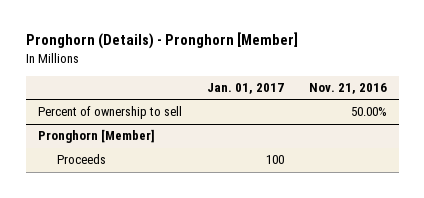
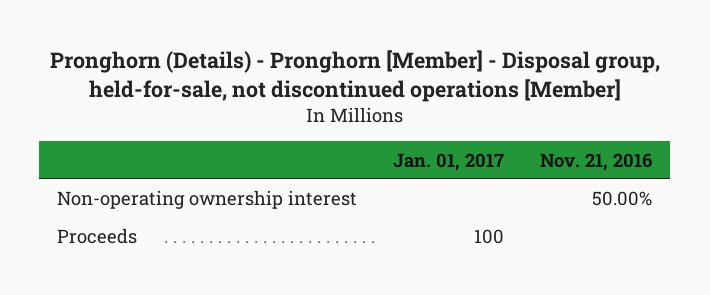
- Pronghorn (Details) - Pronghorn [Member]
+ Pronghorn (Details) - Pronghorn [Member] - Disposal group, held-for-sale, not discontinued operations [Member]
- Percent of ownership to sell | | 50.00%
- Pronghorn [Member]
- Proceeds | 100 |
+ Non-operating ownership interest | | 50.00%
+ Proceeds | 100 |

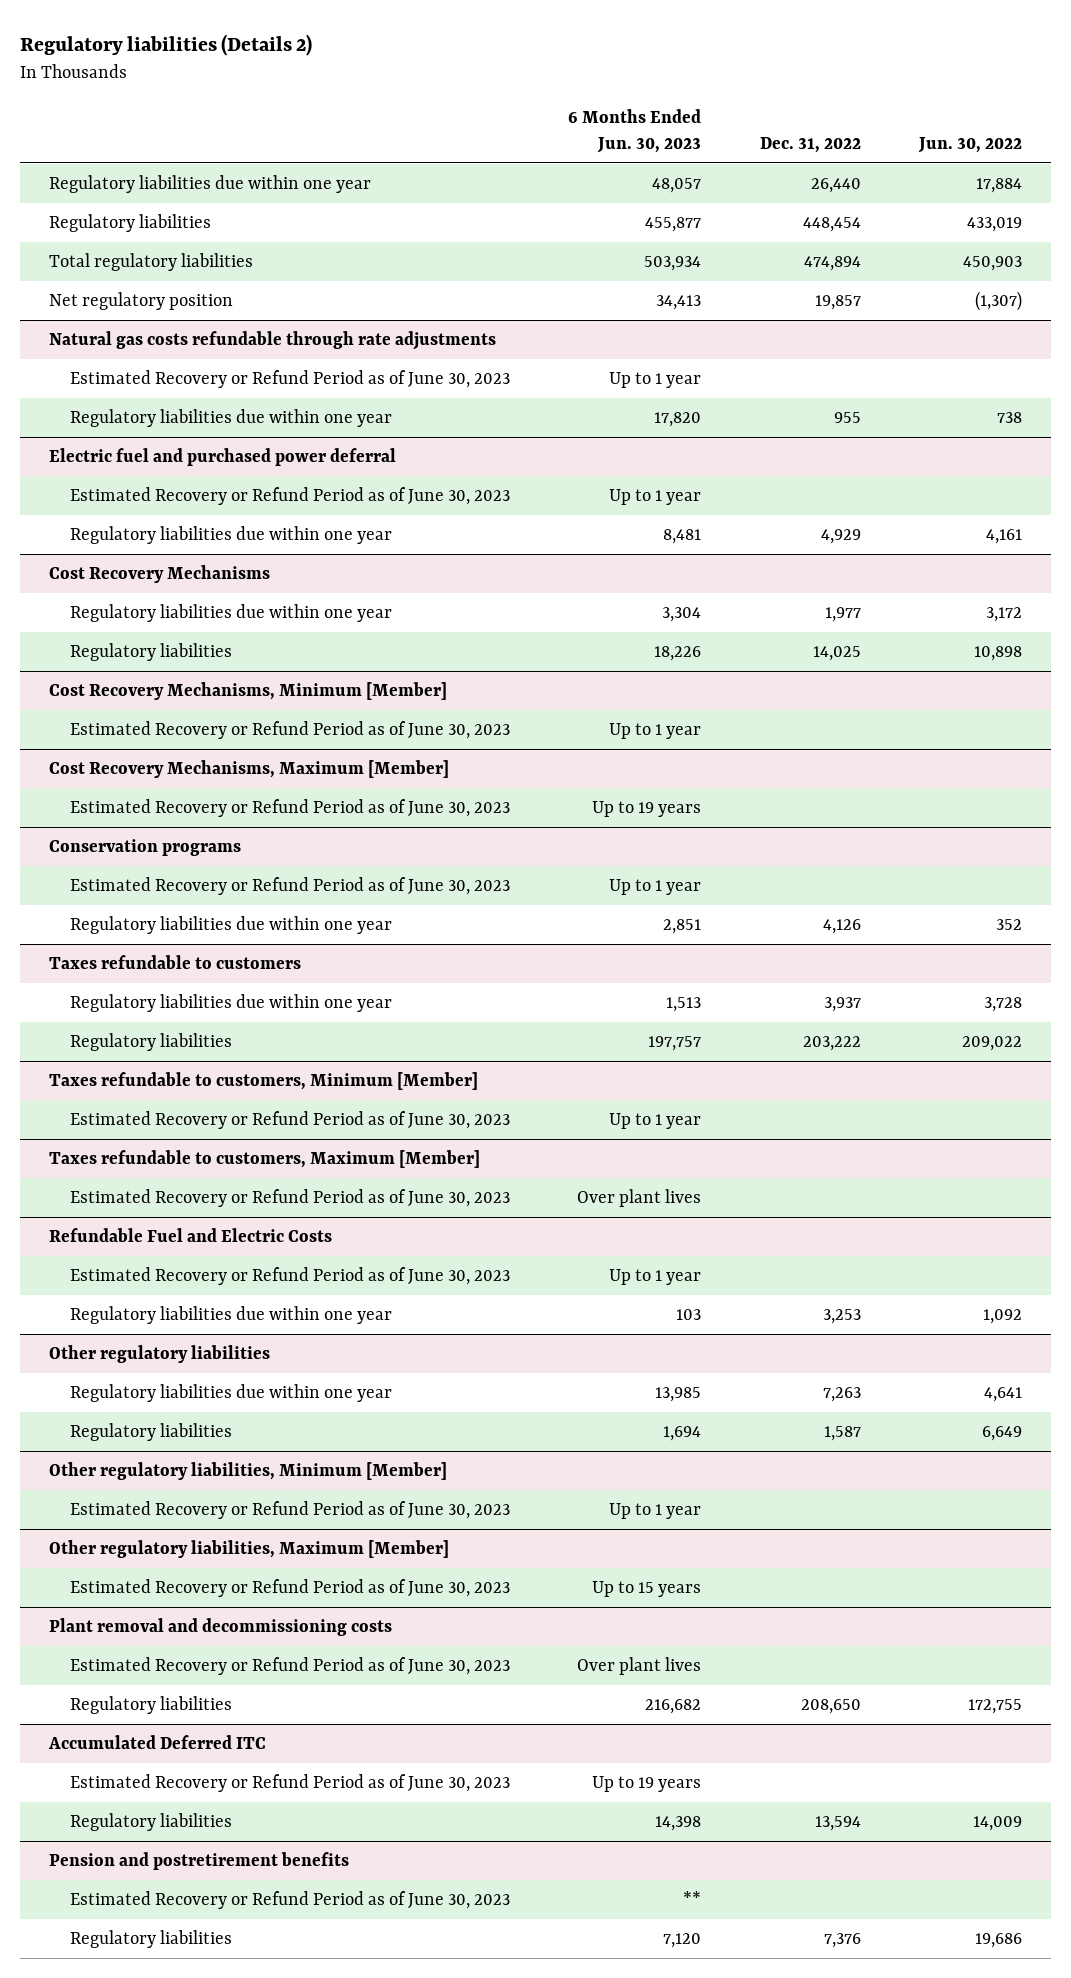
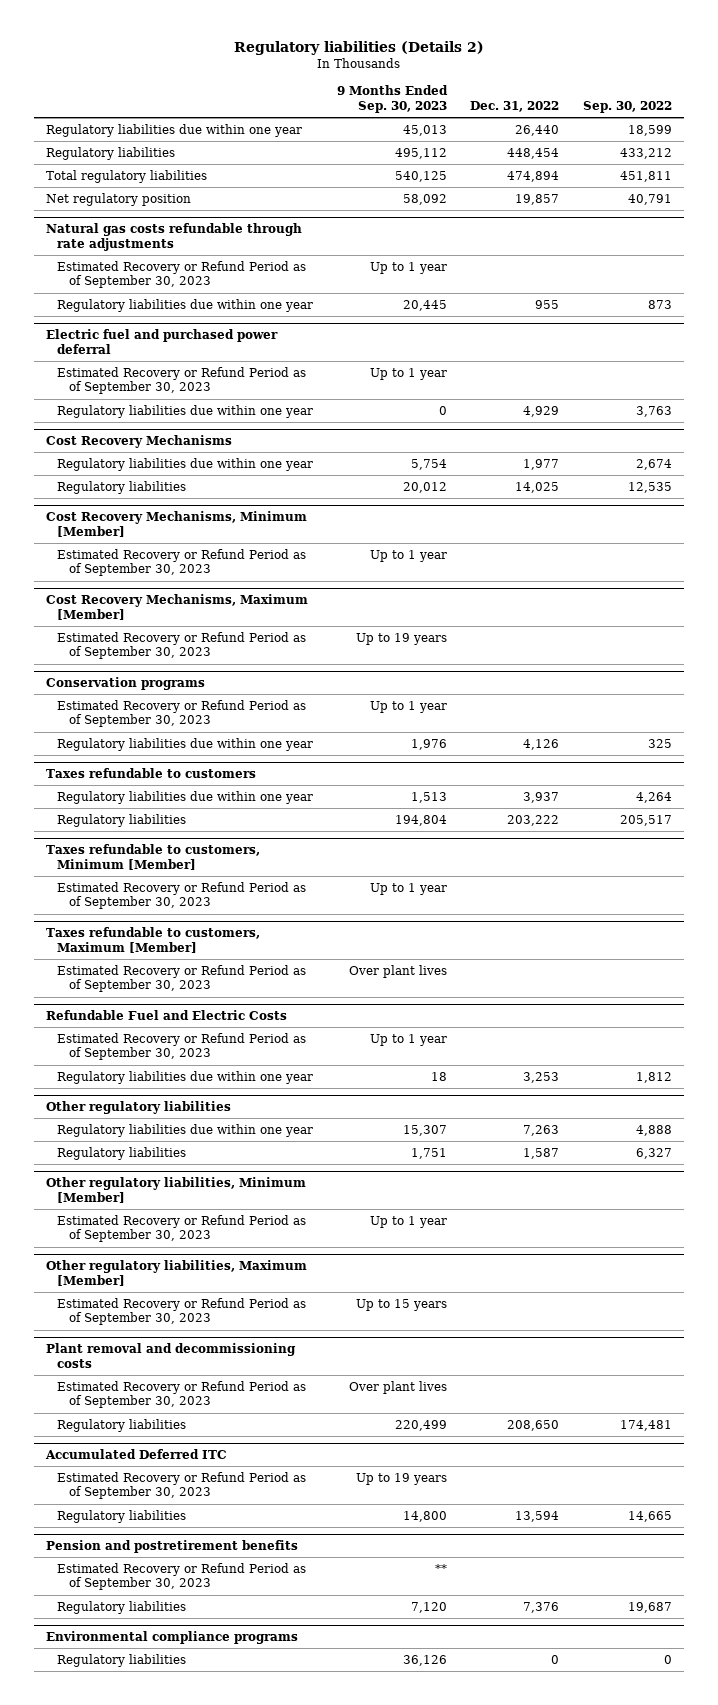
- | 6 Months Ended Jun. 30, 2023 | Dec. 31, 2022 | Jun. 30, 2022
+ | 9 Months Ended Sep. 30, 2023 | Dec. 31, 2022 | Sep. 30, 2022
@ Natural gas costs refundable through rate adjustments
- Estimated Recovery or Refund Period as of June 30, 2023 | Up to 1 year | |
+ Estimated Recovery or Refund Period as of September 30, 2023 | Up to 1 year | |
@ Electric fuel and purchased power deferral
- Estimated Recovery or Refund Period as of June 30, 2023 | Up to 1 year | |
+ Estimated Recovery or Refund Period as of September 30, 2023 | Up to 1 year | |
@ Cost Recovery Mechanisms, Minimum [Member]
- Estimated Recovery or Refund Period as of June 30, 2023 | Up to 1 year | |
+ Estimated Recovery or Refund Period as of September 30, 2023 | Up to 1 year | |
@ Cost Recovery Mechanisms, Maximum [Member]
- Estimated Recovery or Refund Period as of June 30, 2023 | Up to 19 years | |
+ Estimated Recovery or Refund Period as of September 30, 2023 | Up to 19 years | |
@ Conservation programs
- Estimated Recovery or Refund Period as of June 30, 2023 | Up to 1 year | |
+ Estimated Recovery or Refund Period as of September 30, 2023 | Up to 1 year | |
@ Taxes refundable to customers, Minimum [Member]
- Estimated Recovery or Refund Period as of June 30, 2023 | Up to 1 year | |
+ Estimated Recovery or Refund Period as of September 30, 2023 | Up to 1 year | |
@ Taxes refundable to customers, Maximum [Member]
- Estimated Recovery or Refund Period as of June 30, 2023 | Over plant lives | |
+ Estimated Recovery or Refund Period as of September 30, 2023 | Over plant lives | |
@ Refundable Fuel and Electric Costs
- Estimated Recovery or Refund Period as of June 30, 2023 | Up to 1 year | |
+ Estimated Recovery or Refund Period as of September 30, 2023 | Up to 1 year | |
@ Other regulatory liabilities, Minimum [Member]
- Estimated Recovery or Refund Period as of June 30, 2023 | Up to 1 year | |
+ Estimated Recovery or Refund Period as of September 30, 2023 | Up to 1 year | |
@ Other regulatory liabilities, Maximum [Member]
- Estimated Recovery or Refund Period as of June 30, 2023 | Up to 15 years | |
+ Estimated Recovery or Refund Period as of September 30, 2023 | Up to 15 years | |
@ Plant removal and decommissioning costs
- Estimated Recovery or Refund Period as of June 30, 2023 | Over plant lives | |
+ Estimated Recovery or Refund Period as of September 30, 2023 | Over plant lives | |
@ Accumulated Deferred ITC
- Estimated Recovery or Refund Period as of June 30, 2023 | Up to 19 years | |
+ Estimated Recovery or Refund Period as of September 30, 2023 | Up to 19 years | |
@ Pension and postretirement benefits
- Estimated Recovery or Refund Period as of June 30, 2023 | ** | |
+ Estimated Recovery or Refund Period as of September 30, 2023 | ** | |
+ Environmental compliance programs
+ Regulatory liabilities | 36,126 | 0 | 0

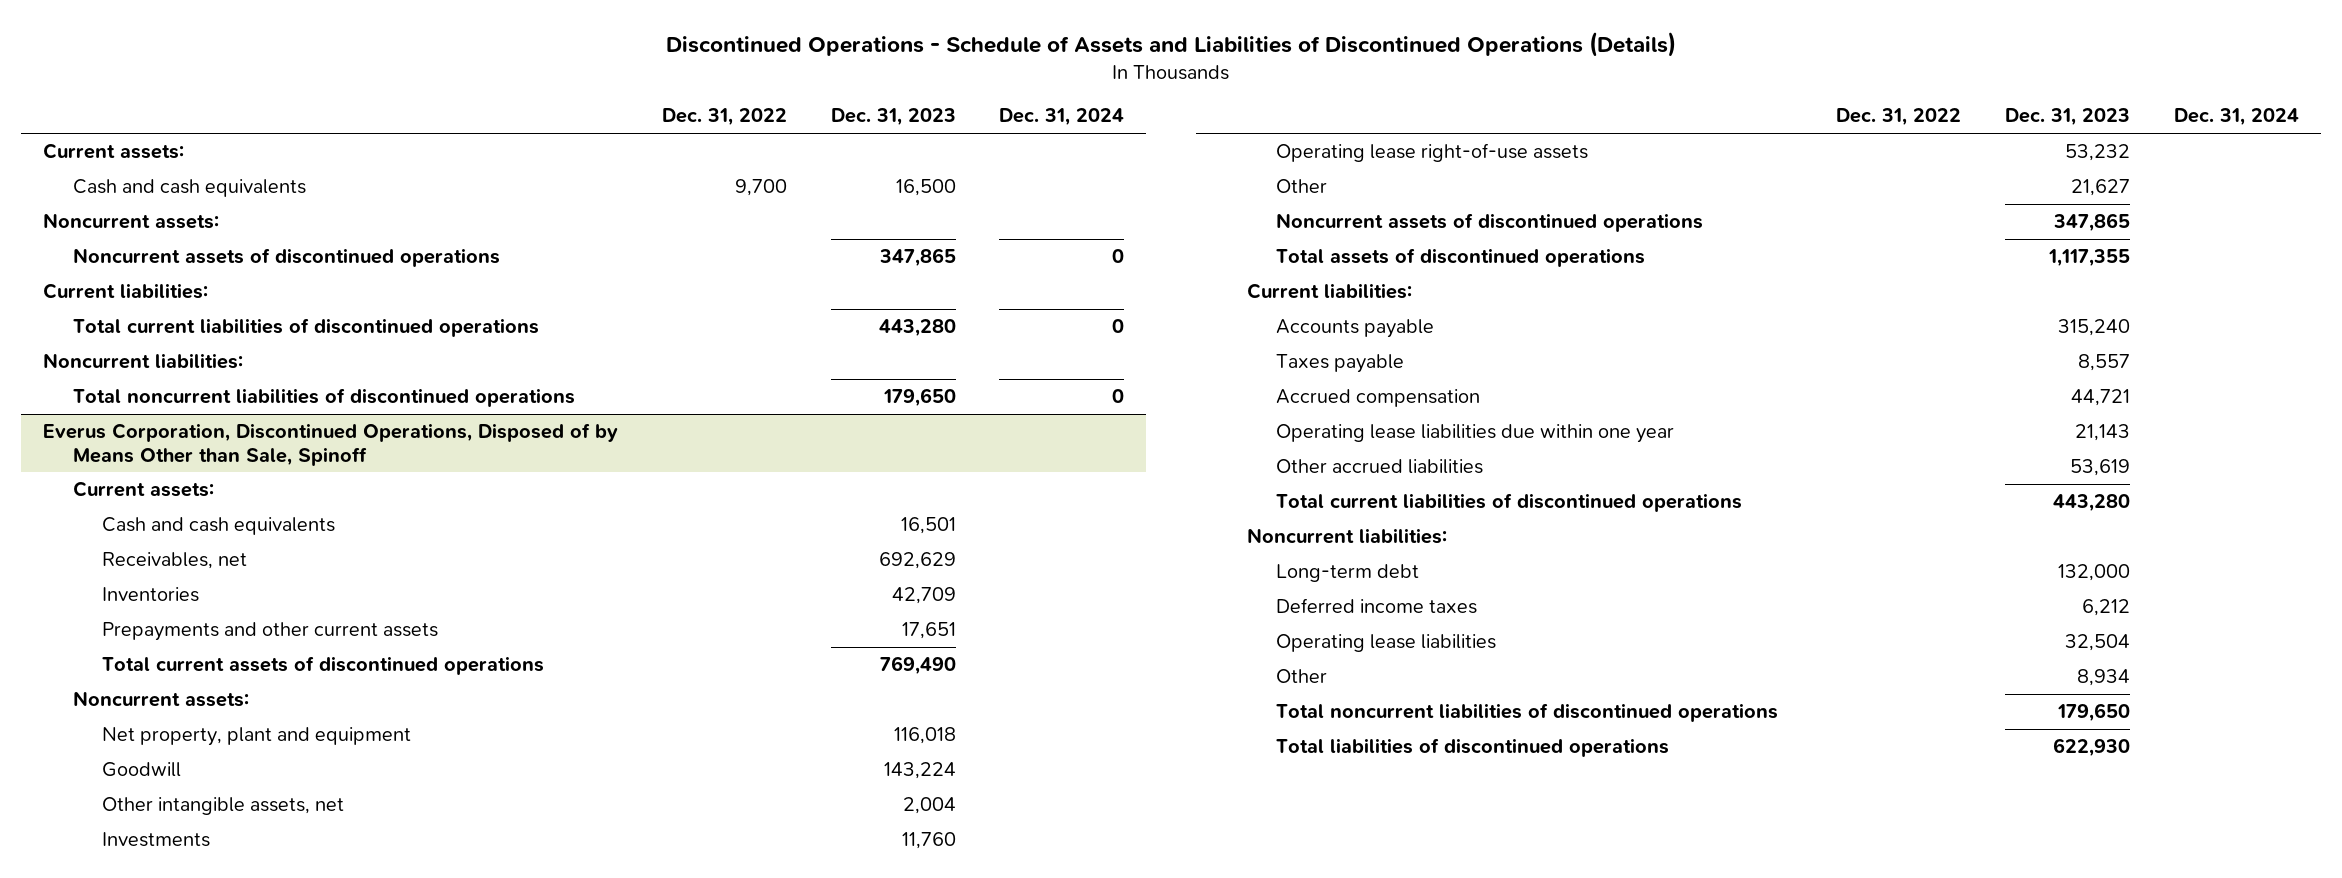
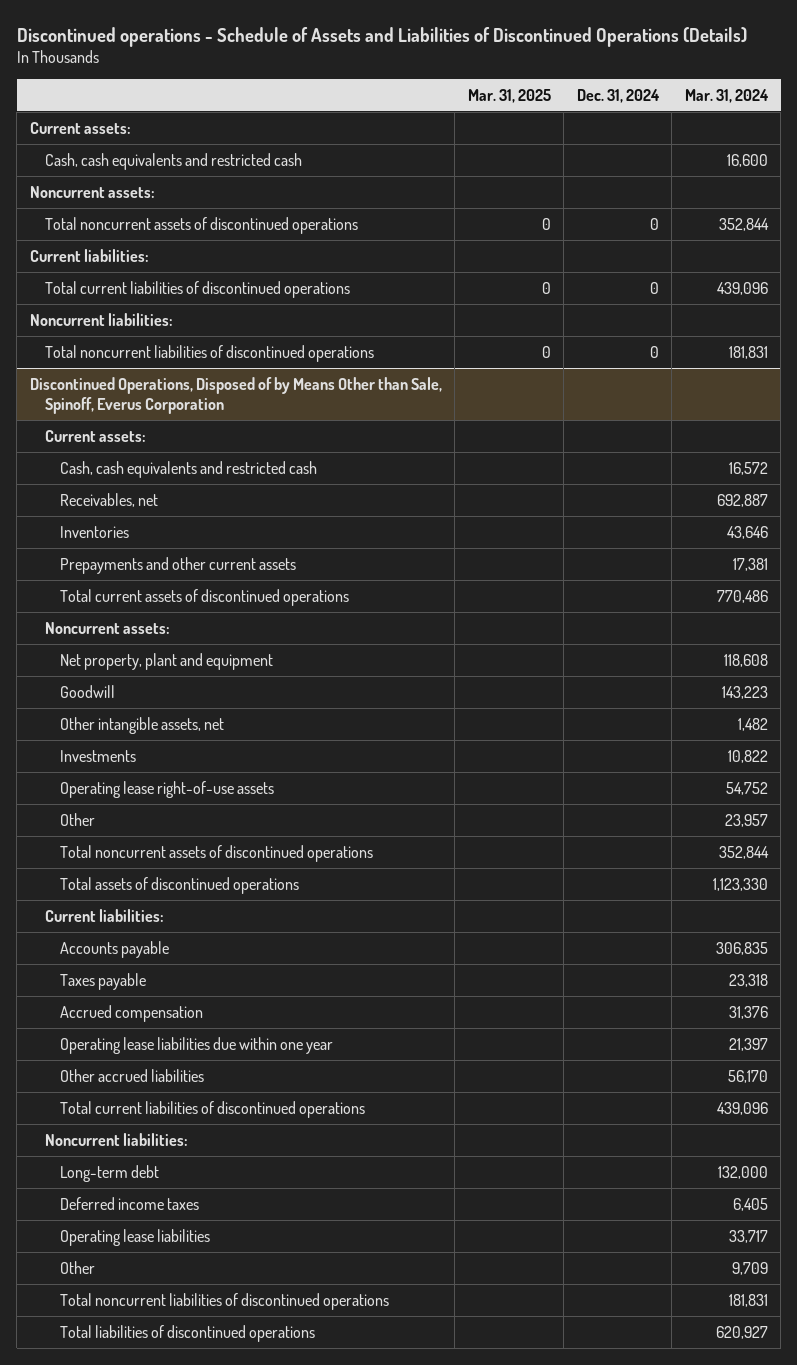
- Discontinued Operations - Schedule of Assets and Liabilities of Discontinued Operations (Details)
+ Discontinued operations - Schedule of Assets and Liabilities of Discontinued Operations (Details)
- | Dec. 31, 2022 | Dec. 31, 2023 | Dec. 31, 2024
+ | Mar. 31, 2025 | Dec. 31, 2024 | Mar. 31, 2024
- Cash and cash equivalents | 9,700 | 16,500 |
+ Cash, cash equivalents and restricted cash | | | 16,600
- Noncurrent assets of discontinued operations | | 347,865 | 0
+ Total noncurrent assets of discontinued operations | 0 | 0 | 352,844
- Everus Corporation, Discontinued Operations, Disposed of by Means Other than Sale, Spinoff
+ Discontinued Operations, Disposed of by Means Other than Sale, Spinoff, Everus Corporation
- Cash and cash equivalents | | 16,501 |
+ Cash, cash equivalents and restricted cash | | | 16,572
- Noncurrent assets of discontinued operations | | 347,865 |
+ Total noncurrent assets of discontinued operations | | | 352,844

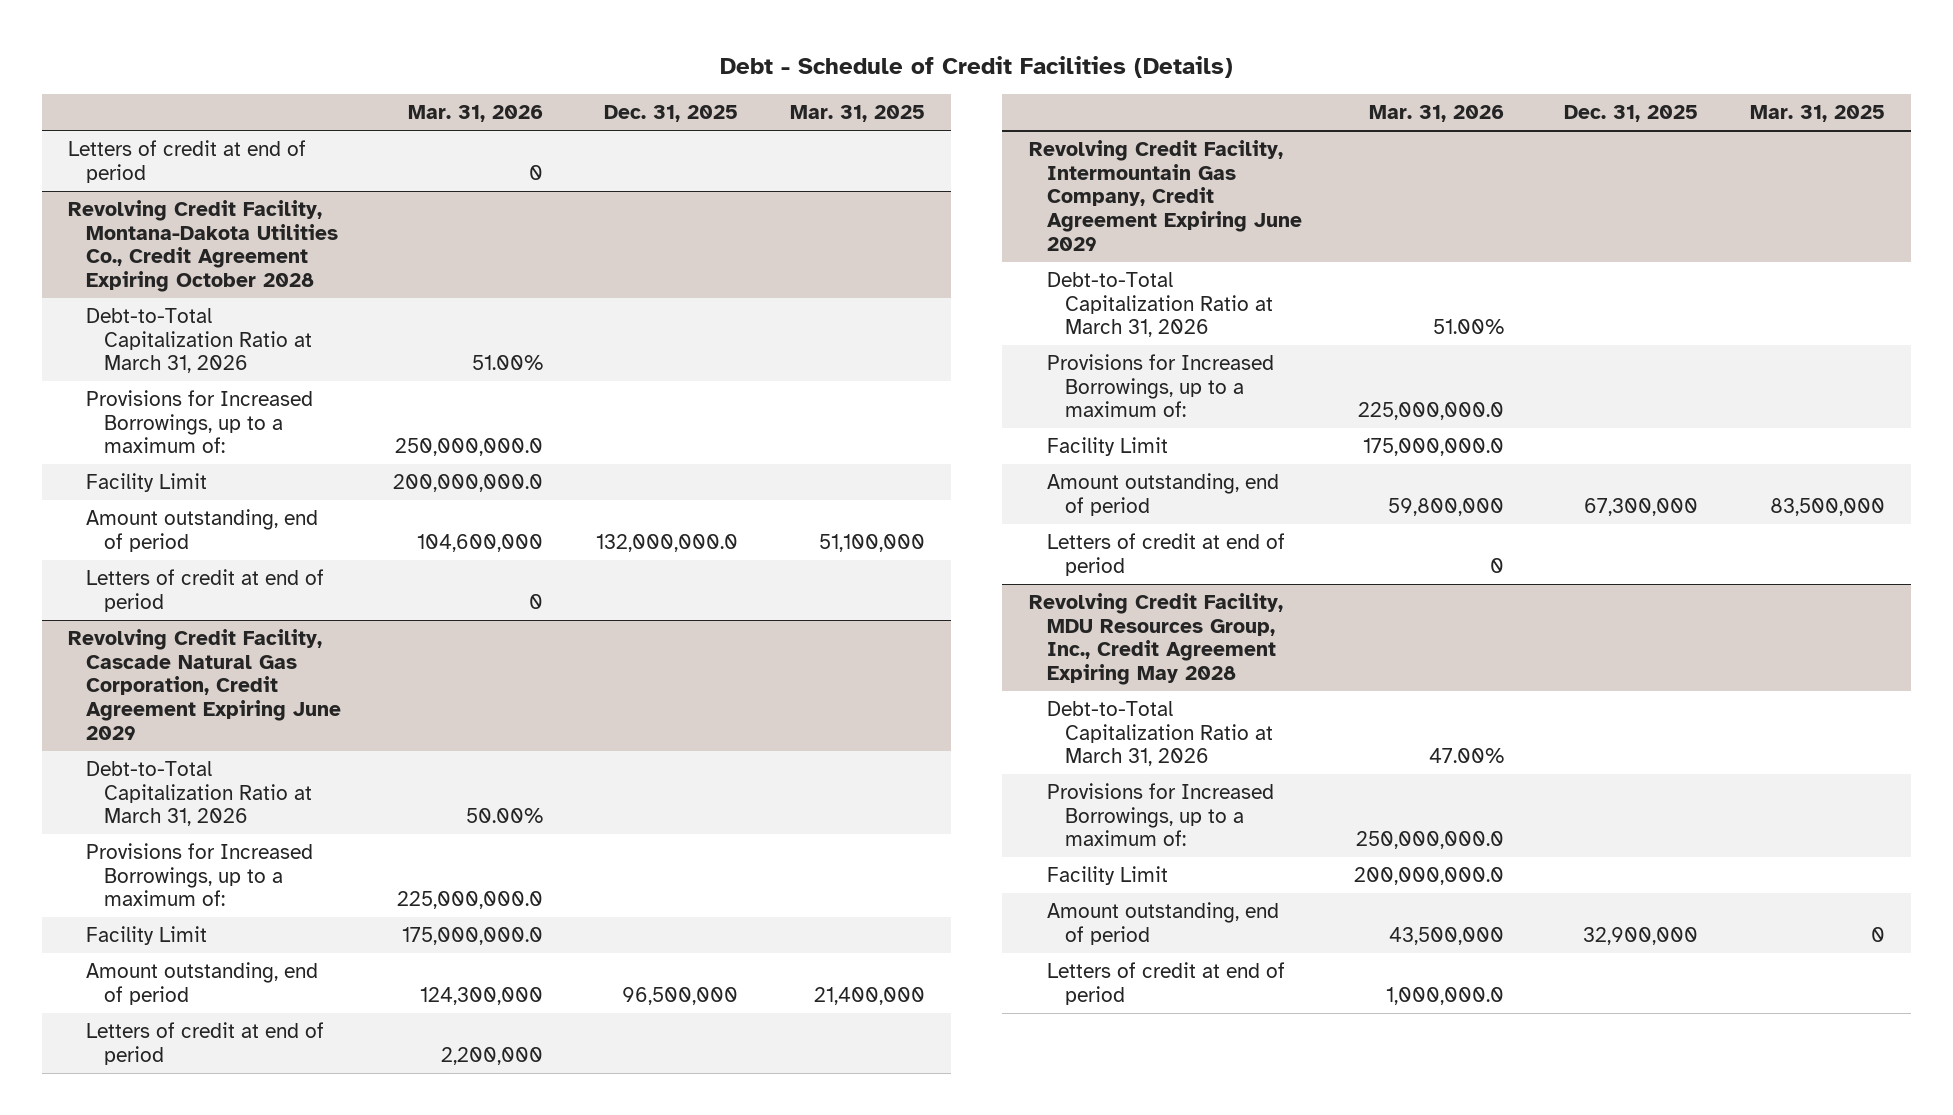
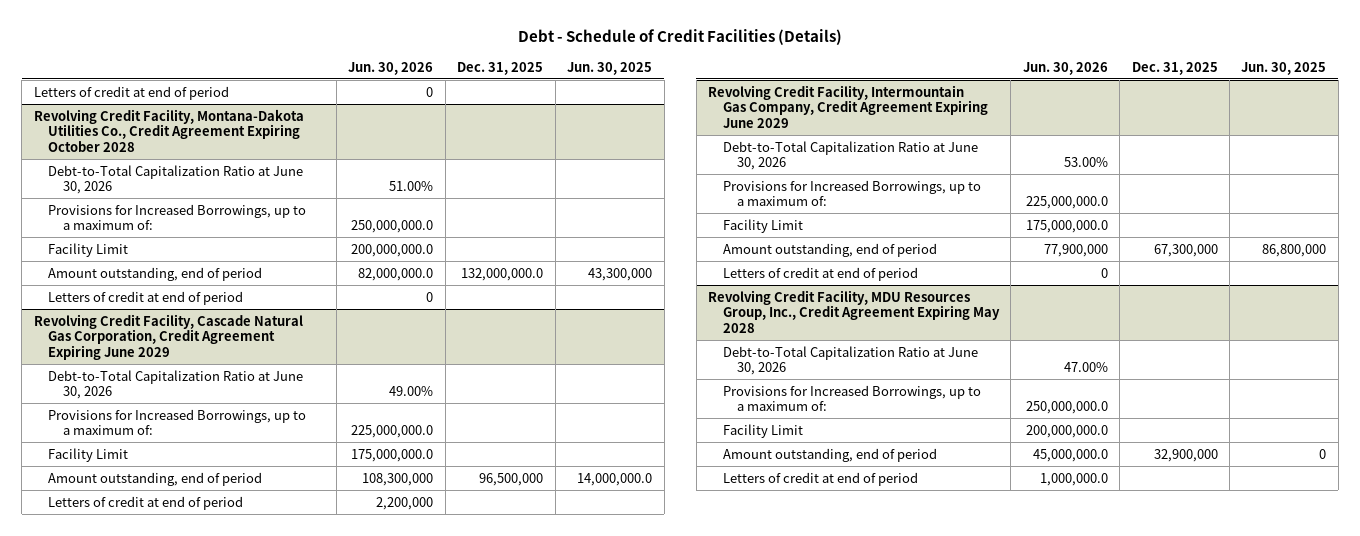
- | Mar. 31, 2026 | Dec. 31, 2025 | Mar. 31, 2025
+ | Jun. 30, 2026 | Dec. 31, 2025 | Jun. 30, 2025
@ Revolving Credit Facility, Montana-Dakota Utilities Co., Credit Agreement Expiring October 2028
- Debt-to-Total Capitalization Ratio at March 31, 2026 | 51.00% | |
+ Debt-to-Total Capitalization Ratio at June 30, 2026 | 51.00% | |
@ Revolving Credit Facility, Cascade Natural Gas Corporation, Credit Agreement Expiring June 2029
- Debt-to-Total Capitalization Ratio at March 31, 2026 | 50.00% | |
+ Debt-to-Total Capitalization Ratio at June 30, 2026 | 49.00% | |
@ Revolving Credit Facility, Intermountain Gas Company, Credit Agreement Expiring June 2029
- Debt-to-Total Capitalization Ratio at March 31, 2026 | 51.00% | |
+ Debt-to-Total Capitalization Ratio at June 30, 2026 | 53.00% | |
@ Revolving Credit Facility, MDU Resources Group, Inc., Credit Agreement Expiring May 2028
- Debt-to-Total Capitalization Ratio at March 31, 2026 | 47.00% | |
+ Debt-to-Total Capitalization Ratio at June 30, 2026 | 47.00% | |

